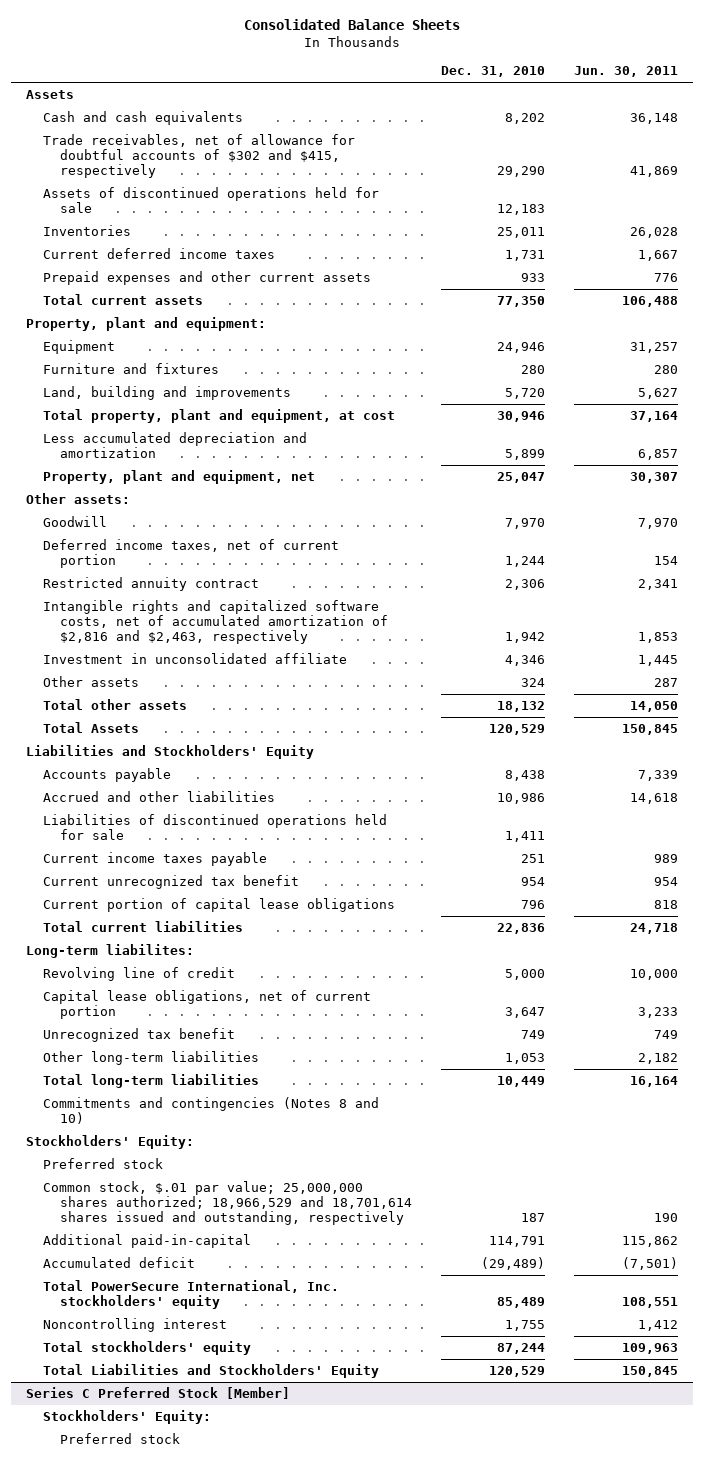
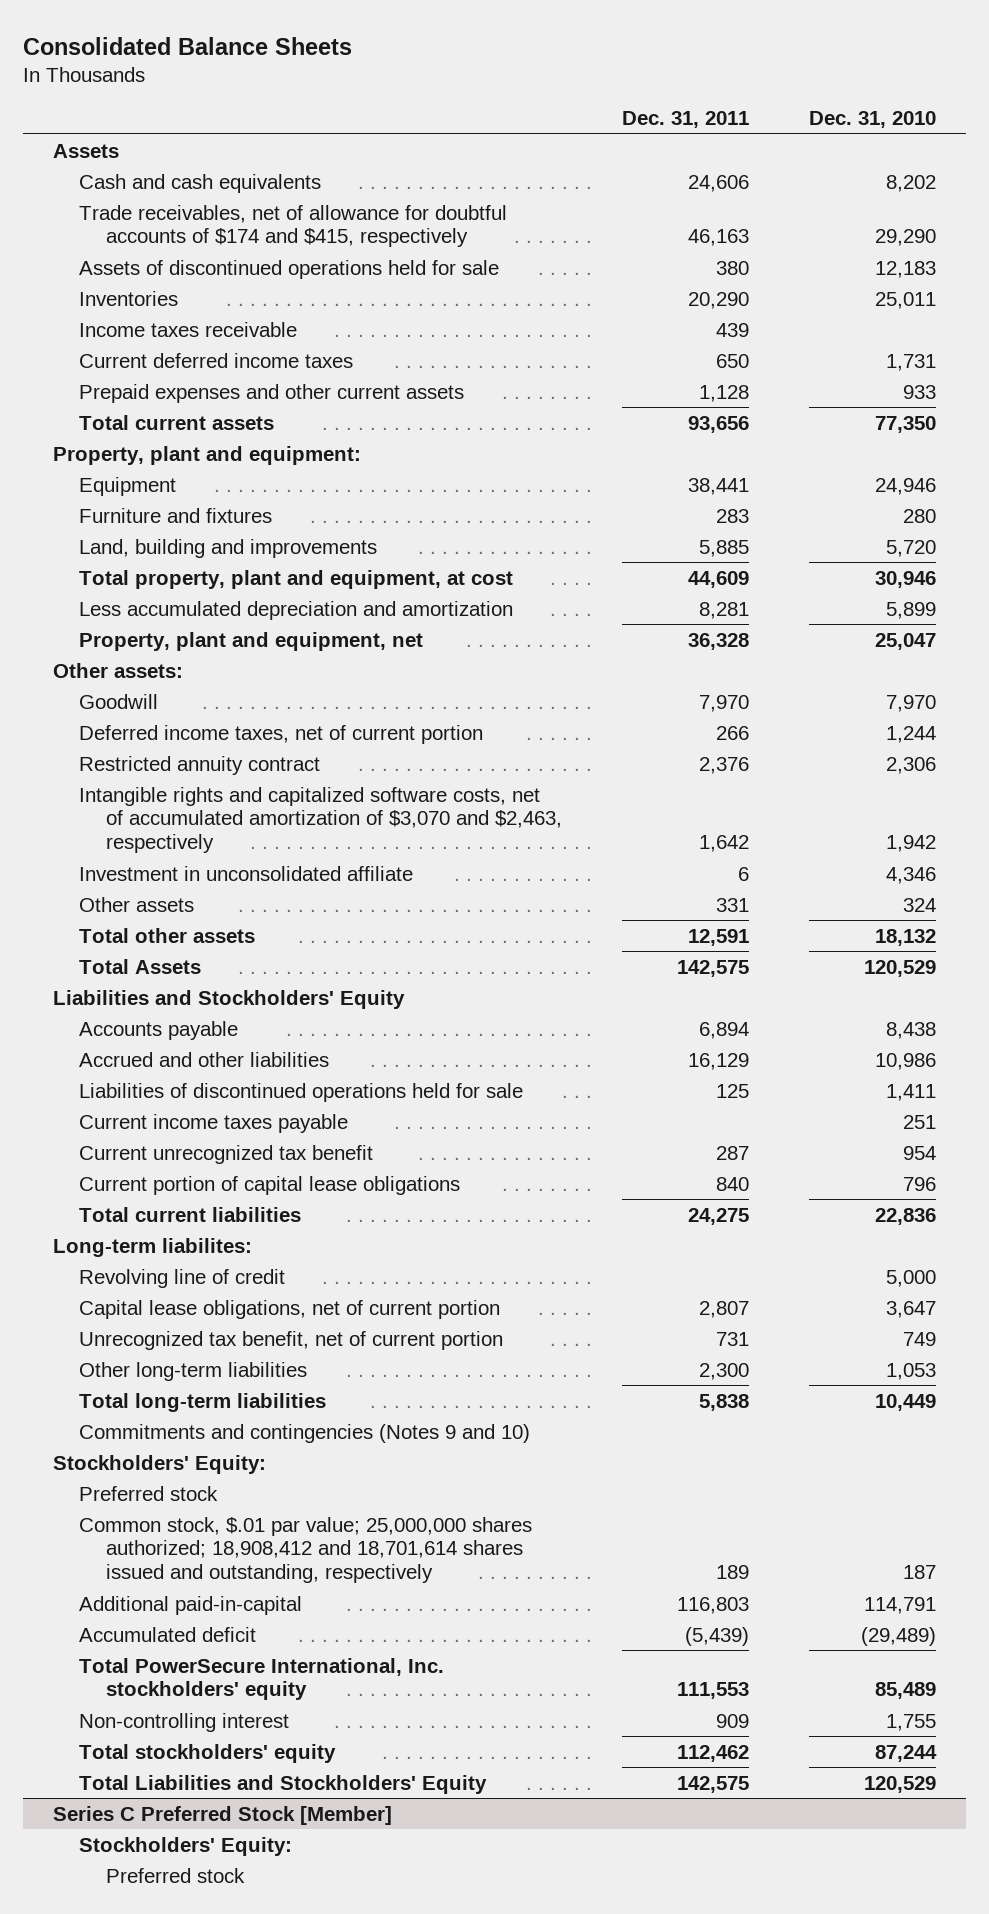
- | Dec. 31, 2010 | Jun. 30, 2011
+ | Dec. 31, 2011 | Dec. 31, 2010
- Trade receivables, net of allowance for doubtful accounts of $302 and $415, respectively | 29,290 | 41,869
+ Trade receivables, net of allowance for doubtful accounts of $174 and $415, respectively | 46,163 | 29,290
+ Income taxes receivable | 439 |
- Intangible rights and capitalized software costs, net of accumulated amortization of $2,816 and $2,463, respectively | 1,942 | 1,853
+ Intangible rights and capitalized software costs, net of accumulated amortization of $3,070 and $2,463, respectively | 1,642 | 1,942
- Unrecognized tax benefit | 749 | 749
+ Unrecognized tax benefit, net of current portion | 731 | 749
- Commitments and contingencies (Notes 8 and 10)
+ Commitments and contingencies (Notes 9 and 10)
- Common stock, $.01 par value; 25,000,000 shares authorized; 18,966,529 and 18,701,614 shares issued and outstanding, respectively | 187 | 190
+ Common stock, $.01 par value; 25,000,000 shares authorized; 18,908,412 and 18,701,614 shares issued and outstanding, respectively | 189 | 187
- Noncontrolling interest | 1,755 | 1,412
+ Non-controlling interest | 909 | 1,755

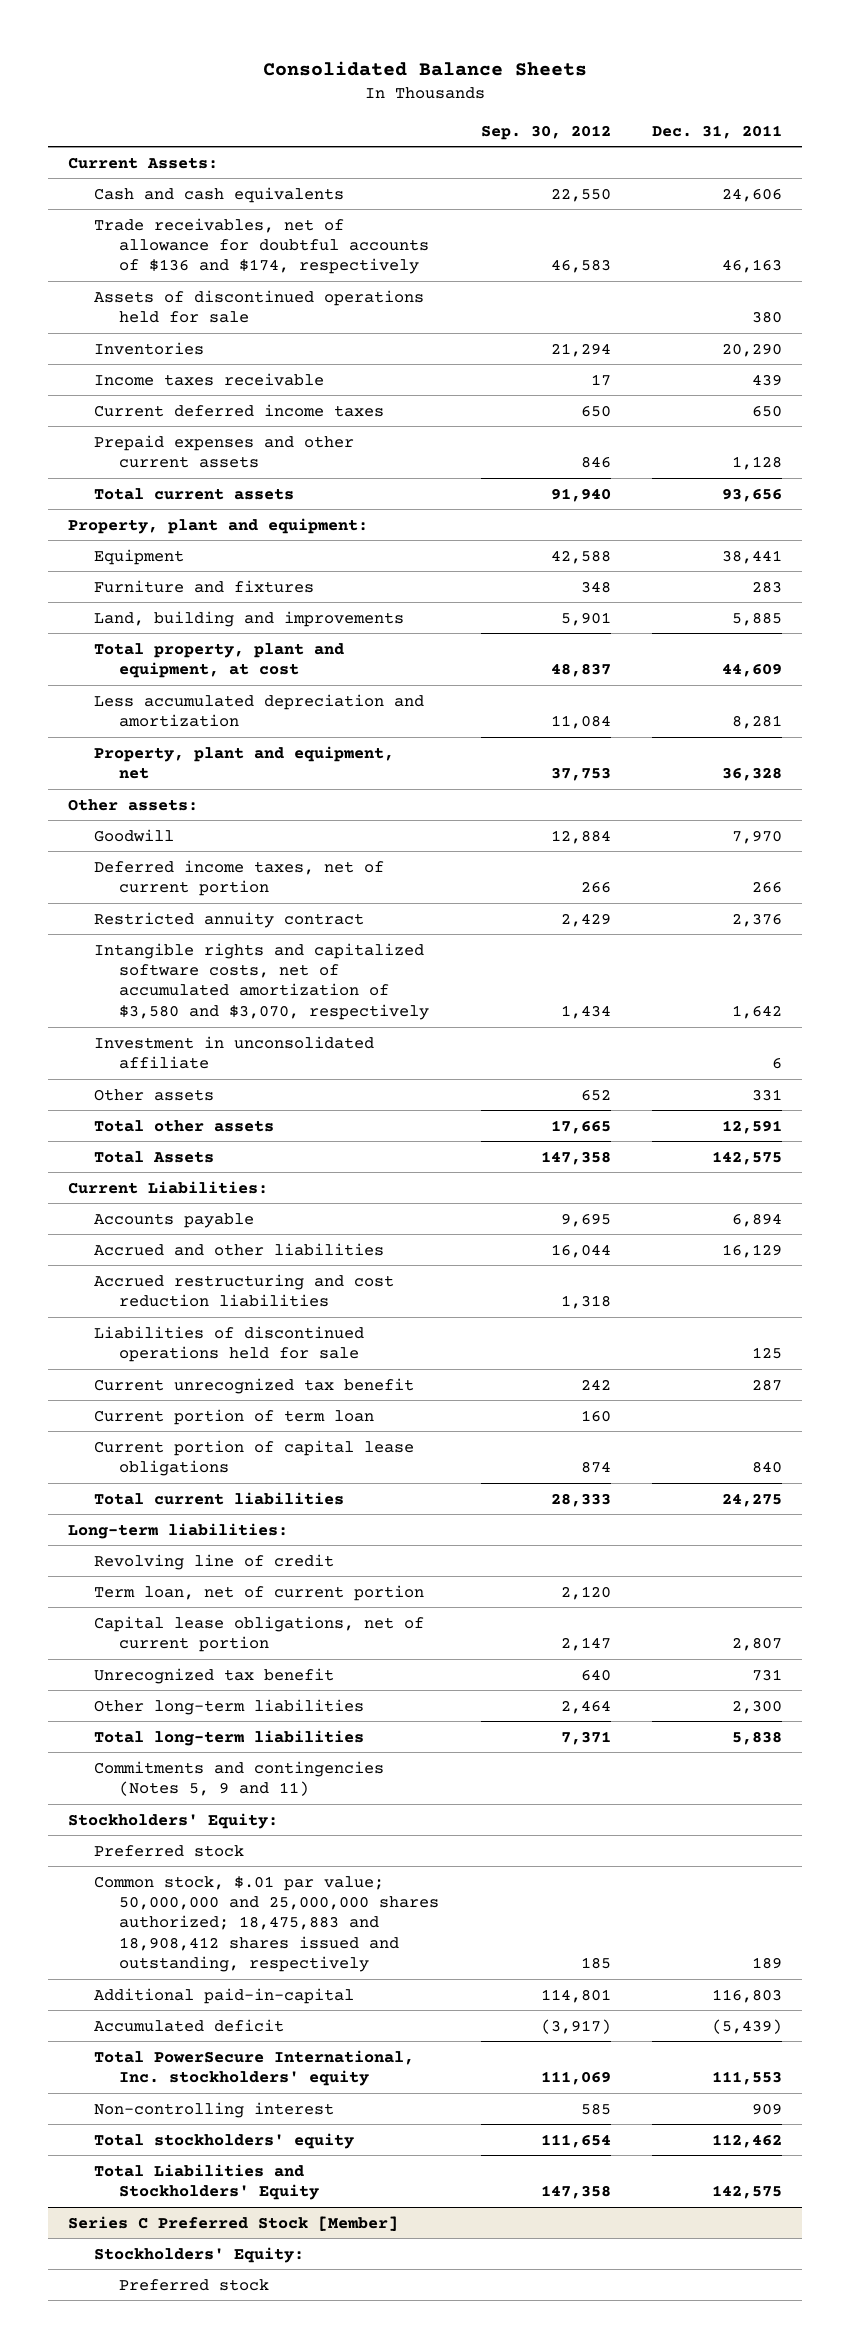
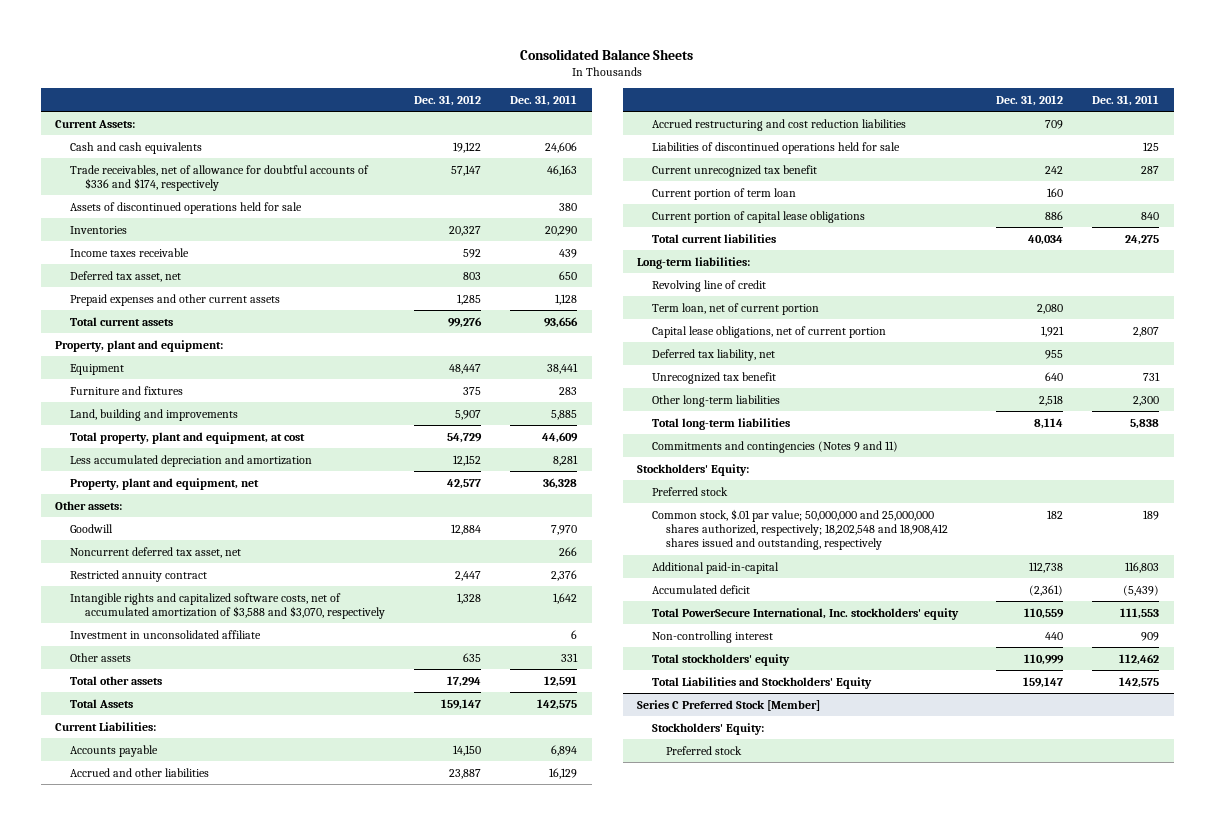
- | Sep. 30, 2012 | Dec. 31, 2011
+ | Dec. 31, 2012 | Dec. 31, 2011
- Trade receivables, net of allowance for doubtful accounts of $136 and $174, respectively | 46,583 | 46,163
+ Trade receivables, net of allowance for doubtful accounts of $336 and $174, respectively | 57,147 | 46,163
- Current deferred income taxes | 650 | 650
+ Deferred tax asset, net | 803 | 650
- Deferred income taxes, net of current portion | 266 | 266
+ Noncurrent deferred tax asset, net | | 266
- Intangible rights and capitalized software costs, net of accumulated amortization of $3,580 and $3,070, respectively | 1,434 | 1,642
+ Intangible rights and capitalized software costs, net of accumulated amortization of $3,588 and $3,070, respectively | 1,328 | 1,642
+ Deferred tax liability, net | 955 |
- Commitments and contingencies (Notes 5, 9 and 11)
+ Commitments and contingencies (Notes 9 and 11)
- Common stock, $.01 par value; 50,000,000 and 25,000,000 shares authorized; 18,475,883 and 18,908,412 shares issued and outstanding, respectively | 185 | 189
+ Common stock, $.01 par value; 50,000,000 and 25,000,000 shares authorized, respectively; 18,202,548 and 18,908,412 shares issued and outstanding, respectively | 182 | 189

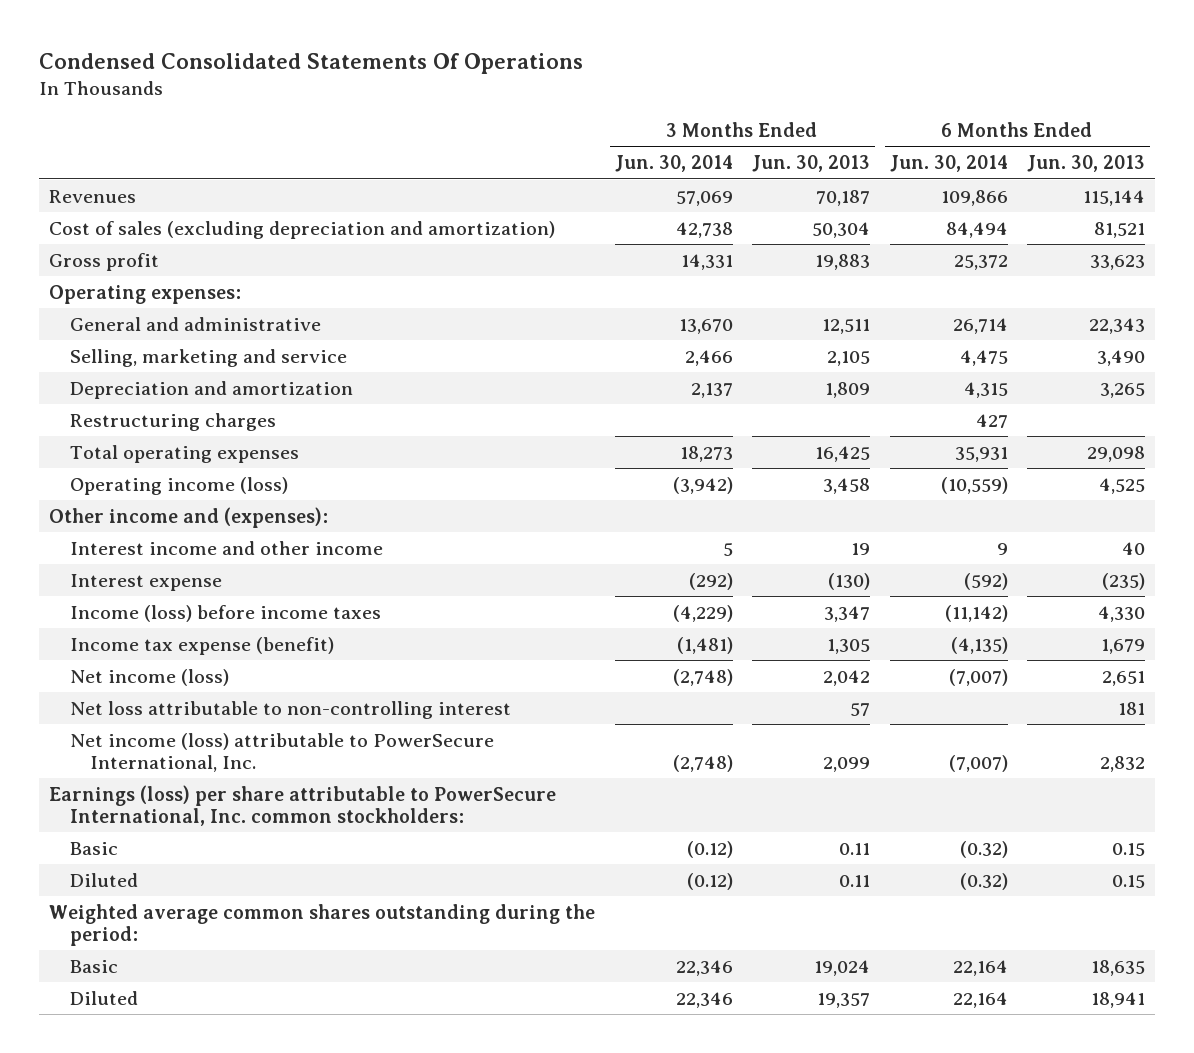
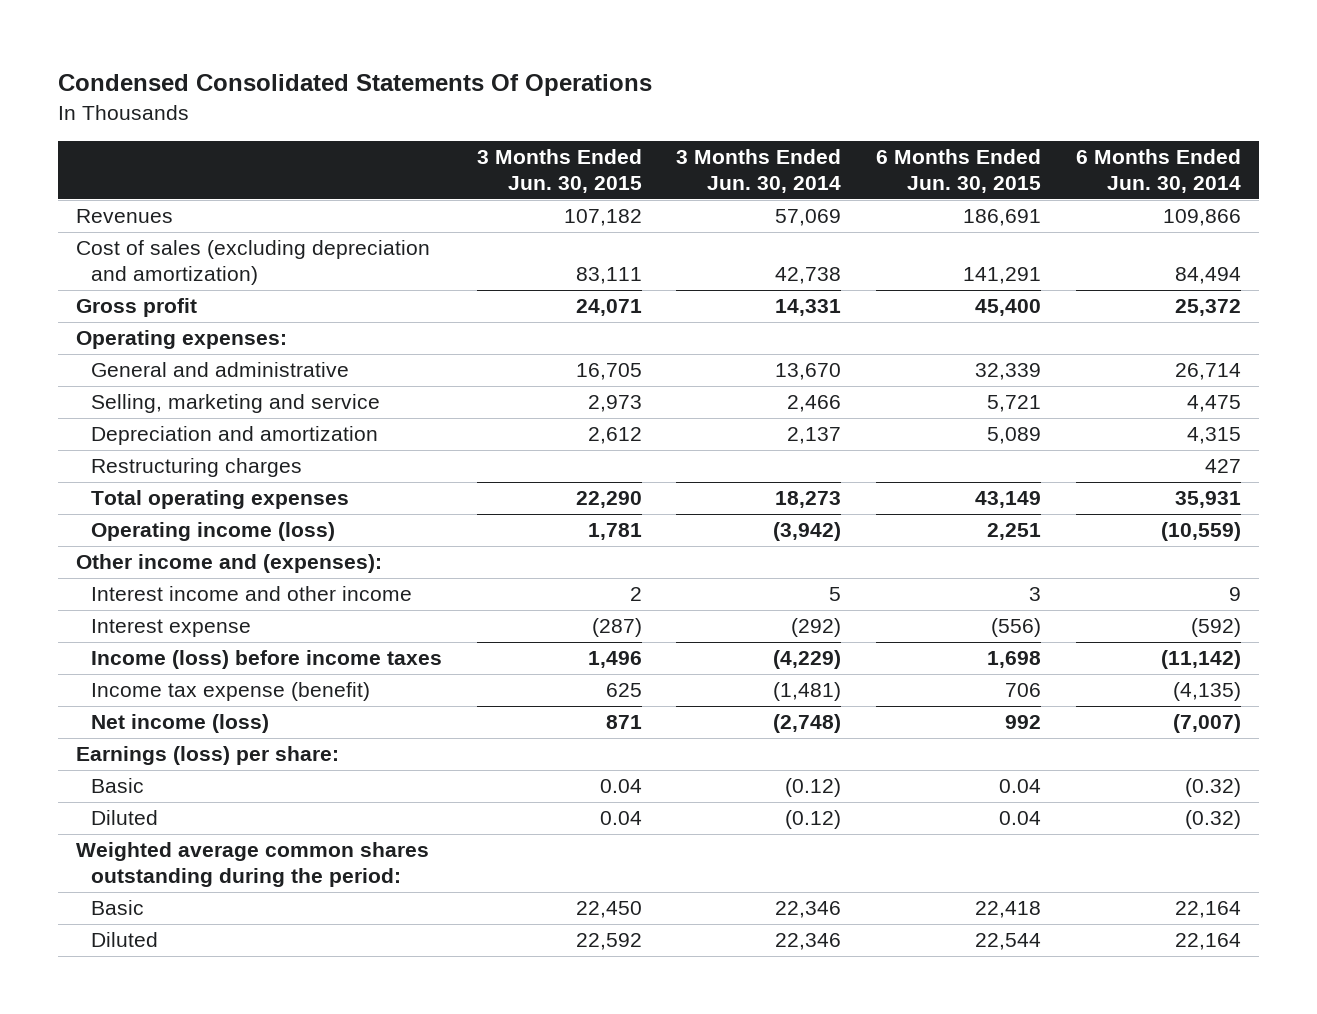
- | 3 Months Ended Jun. 30, 2014 | 3 Months Ended Jun. 30, 2013 | 6 Months Ended Jun. 30, 2014 | 6 Months Ended Jun. 30, 2013
+ | 3 Months Ended Jun. 30, 2015 | 3 Months Ended Jun. 30, 2014 | 6 Months Ended Jun. 30, 2015 | 6 Months Ended Jun. 30, 2014
- Net loss attributable to non-controlling interest | | 57 | | 181
- Net income (loss) attributable to PowerSecure International, Inc. | (2,748) | 2,099 | (7,007) | 2,832
- Earnings (loss) per share attributable to PowerSecure International, Inc. common stockholders:
+ Earnings (loss) per share:

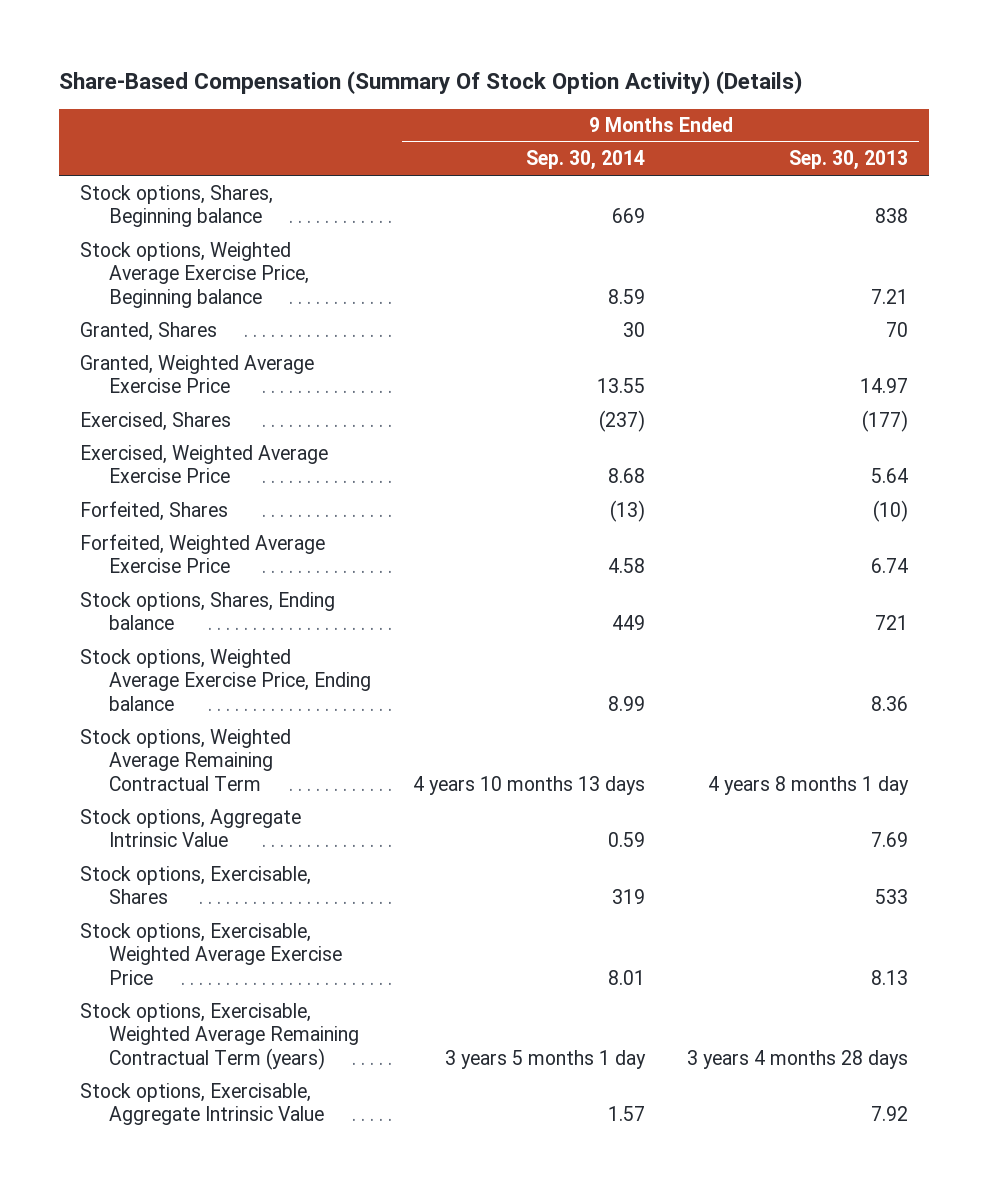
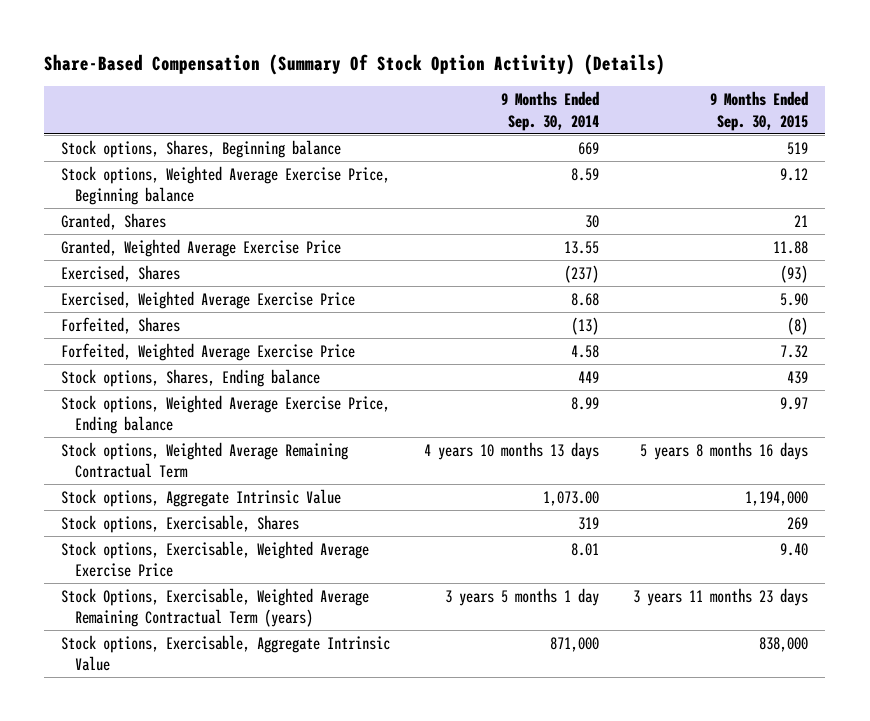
- | 9 Months Ended Sep. 30, 2014 | 9 Months Ended Sep. 30, 2013
+ | 9 Months Ended Sep. 30, 2014 | 9 Months Ended Sep. 30, 2015
- Stock options, Aggregate Intrinsic Value | 0.59 | 7.69
+ Stock options, Aggregate Intrinsic Value | 1,073.00 | 1,194,000
- Stock options, Exercisable, Weighted Average Remaining Contractual Term (years) | 3 years 5 months 1 day | 3 years 4 months 28 days
- Stock options, Exercisable, Aggregate Intrinsic Value | 1.57 | 7.92
+ Stock Options, Exercisable, Weighted Average Remaining Contractual Term (years) | 3 years 5 months 1 day | 3 years 11 months 23 days
+ Stock options, Exercisable, Aggregate Intrinsic Value | 871,000 | 838,000

